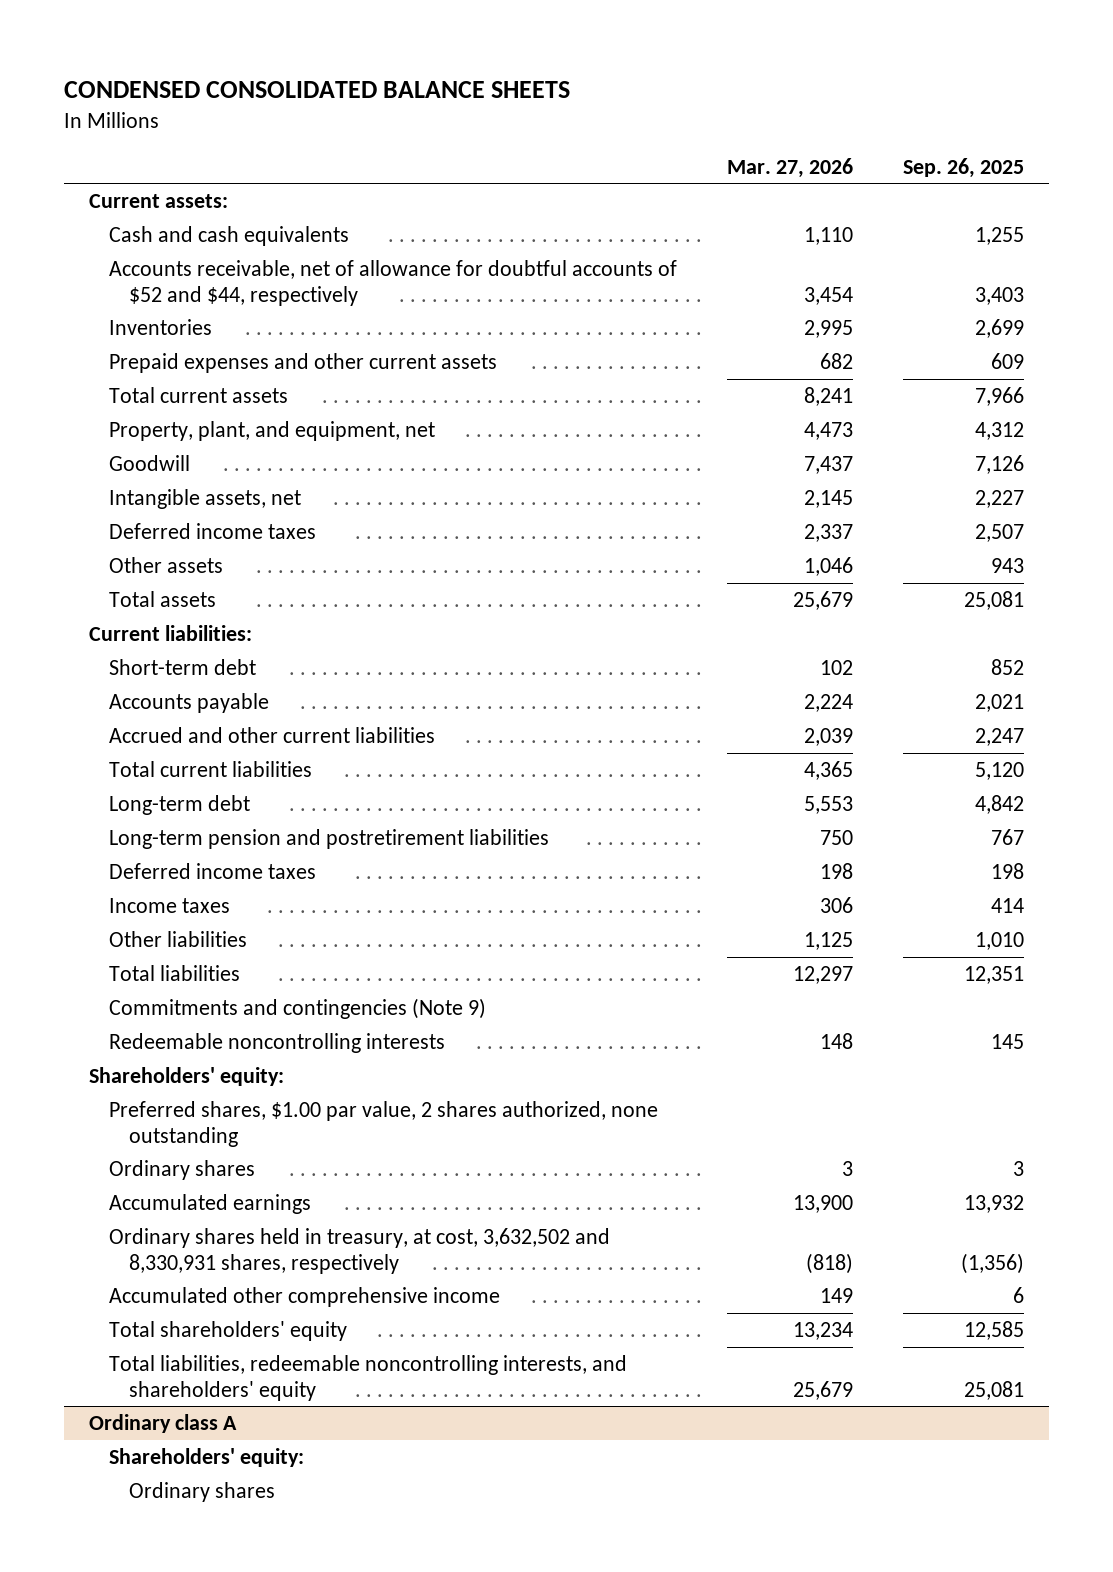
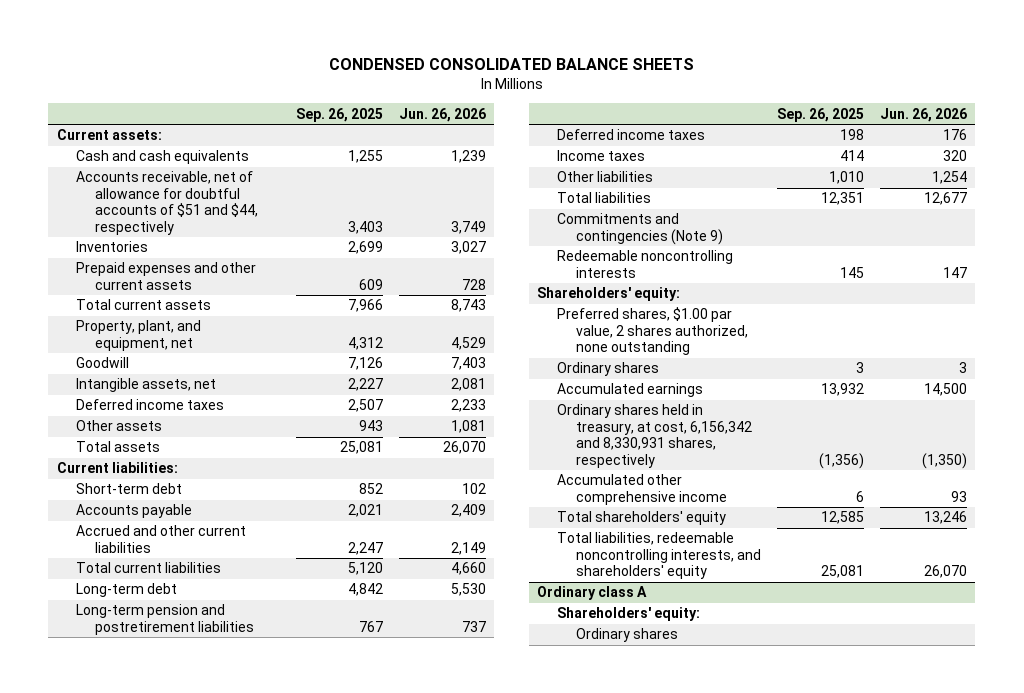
- | Mar. 27, 2026 | Sep. 26, 2025
+ | Sep. 26, 2025 | Jun. 26, 2026
- Accounts receivable, net of allowance for doubtful accounts of $52 and $44, respectively | 3,454 | 3,403
+ Accounts receivable, net of allowance for doubtful accounts of $51 and $44, respectively | 3,403 | 3,749
- Ordinary shares held in treasury, at cost, 3,632,502 and 8,330,931 shares, respectively | (818) | (1,356)
+ Ordinary shares held in treasury, at cost, 6,156,342 and 8,330,931 shares, respectively | (1,356) | (1,350)

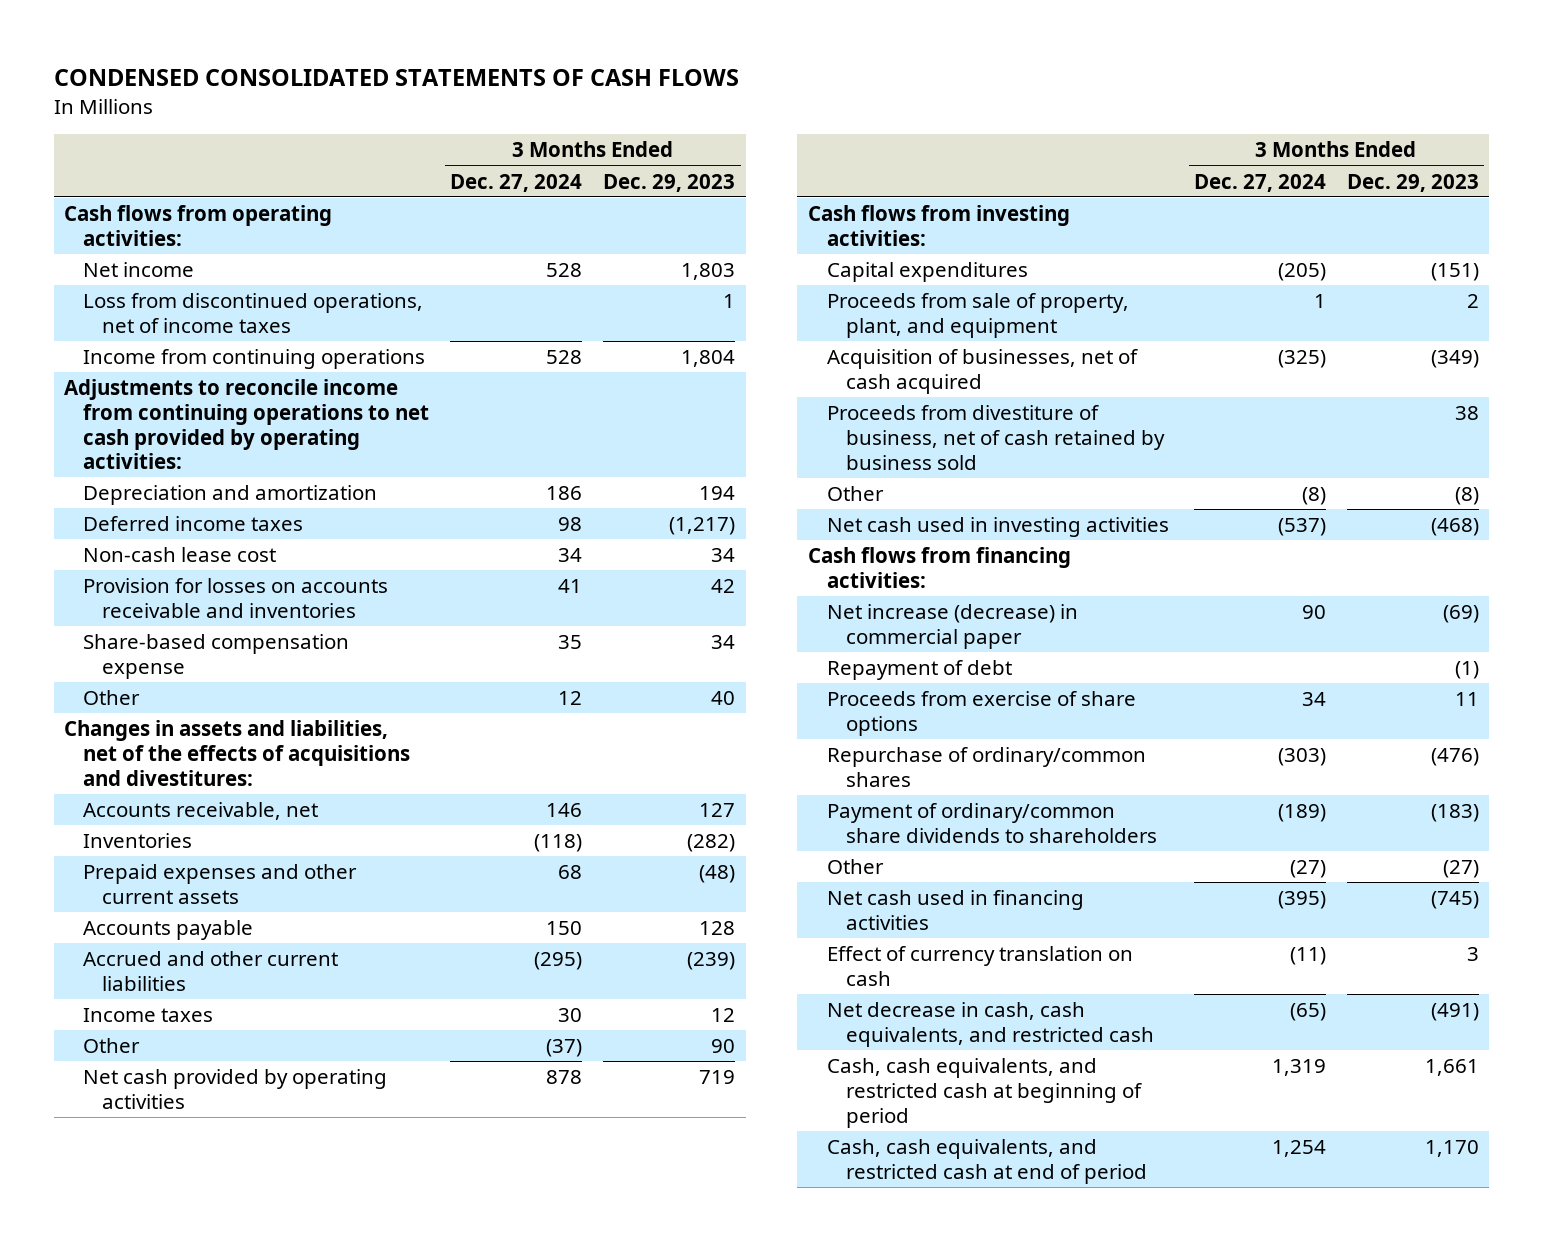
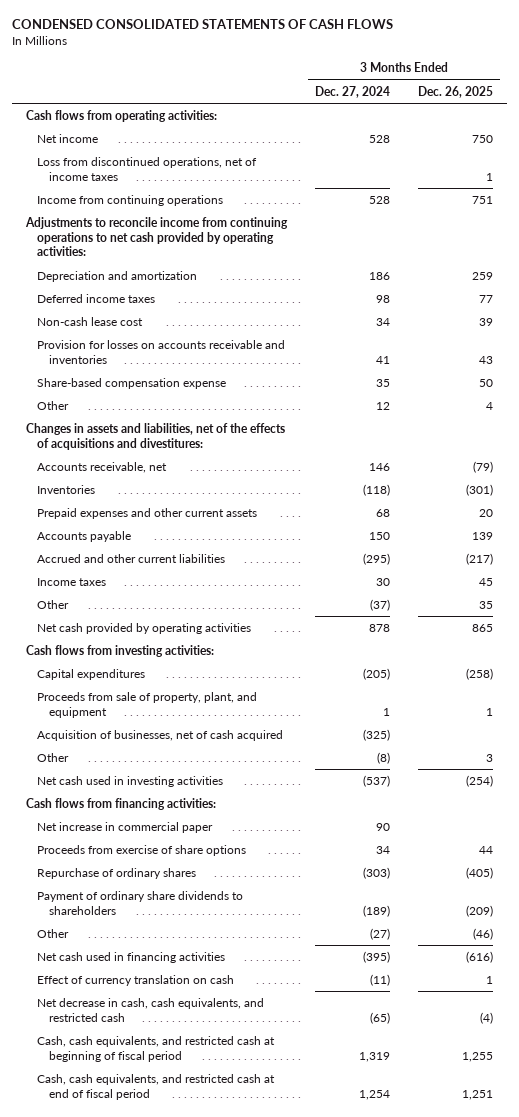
- | 3 Months Ended Dec. 27, 2024 | 3 Months Ended Dec. 29, 2023
+ | 3 Months Ended Dec. 27, 2024 | 3 Months Ended Dec. 26, 2025
- Proceeds from divestiture of business, net of cash retained by business sold | | 38
- Net increase (decrease) in commercial paper | 90 | (69)
- Repayment of debt | | (1)
+ Net increase in commercial paper | 90 |
- Repurchase of ordinary/common shares | (303) | (476)
- Payment of ordinary/common share dividends to shareholders | (189) | (183)
+ Repurchase of ordinary shares | (303) | (405)
+ Payment of ordinary share dividends to shareholders | (189) | (209)
- Cash, cash equivalents, and restricted cash at beginning of period | 1,319 | 1,661
- Cash, cash equivalents, and restricted cash at end of period | 1,254 | 1,170
+ Cash, cash equivalents, and restricted cash at beginning of fiscal period | 1,319 | 1,255
+ Cash, cash equivalents, and restricted cash at end of fiscal period | 1,254 | 1,251

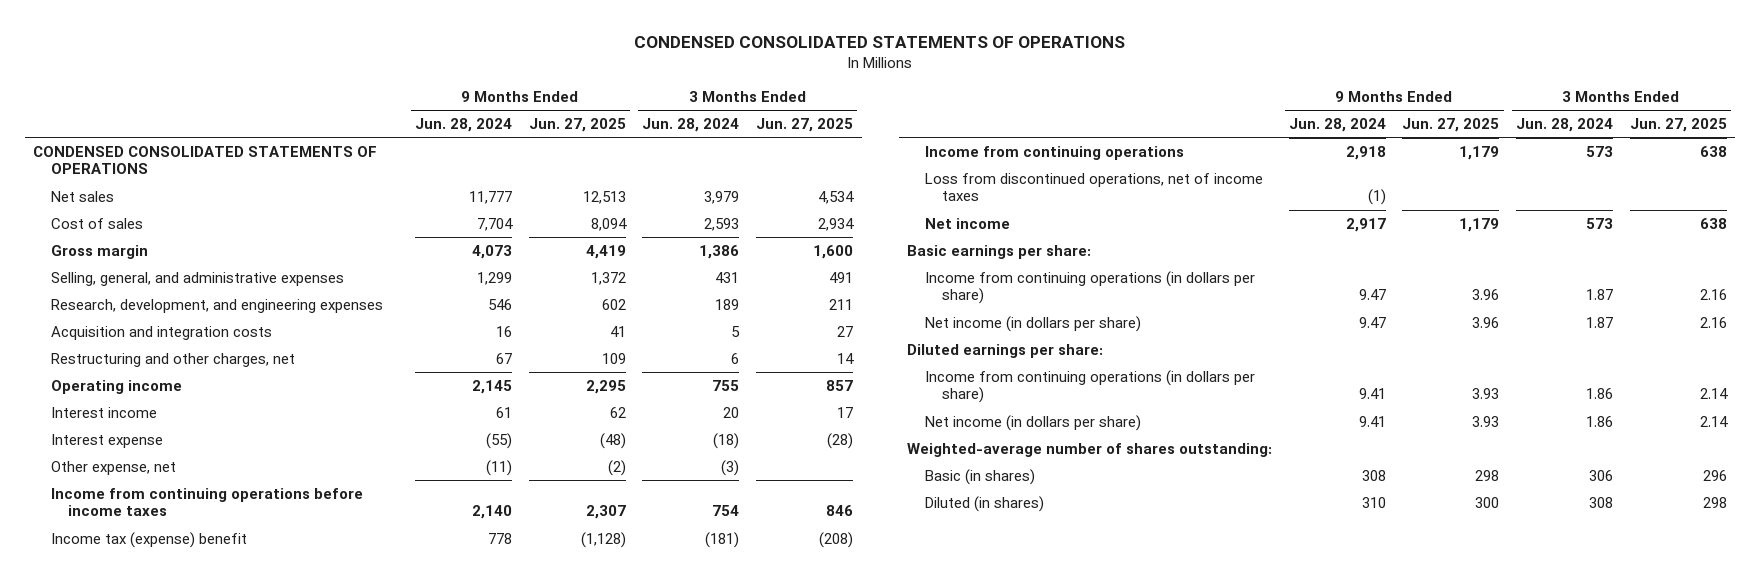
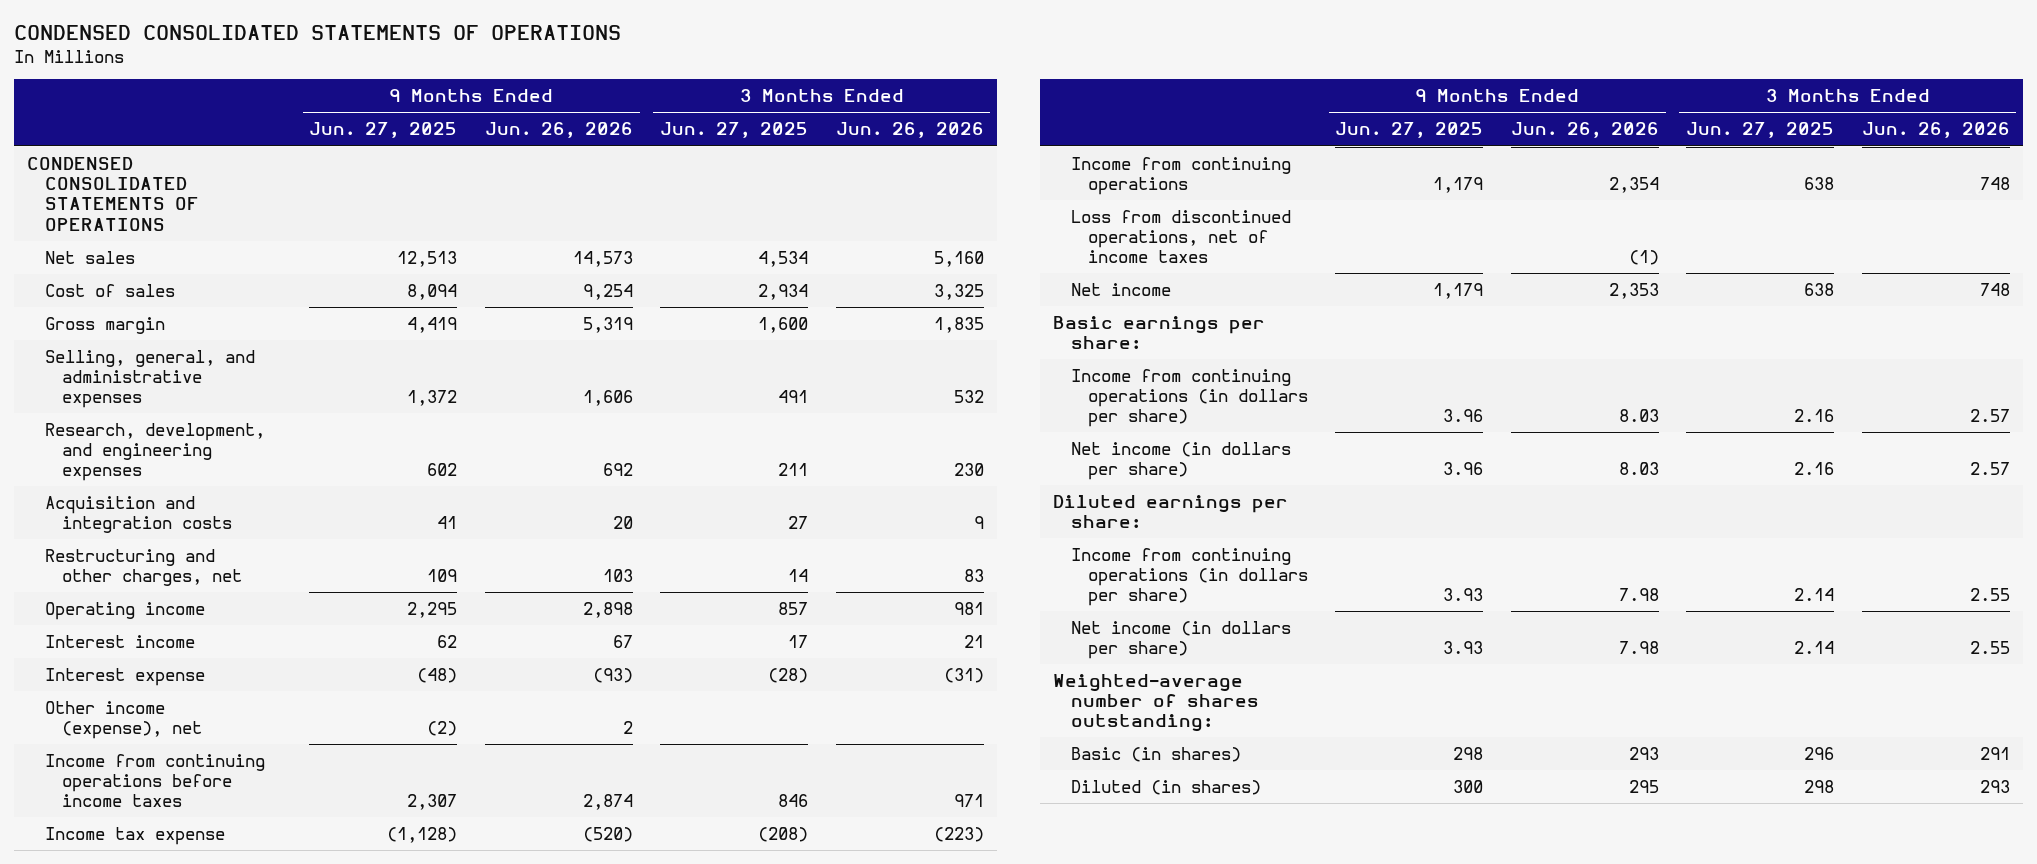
- | 9 Months Ended Jun. 28, 2024 | 9 Months Ended Jun. 27, 2025 | 3 Months Ended Jun. 28, 2024 | 3 Months Ended Jun. 27, 2025
+ | 9 Months Ended Jun. 27, 2025 | 9 Months Ended Jun. 26, 2026 | 3 Months Ended Jun. 27, 2025 | 3 Months Ended Jun. 26, 2026
- Other expense, net | (11) | (2) | (3) |
+ Other income (expense), net | (2) | 2 | |
- Income tax (expense) benefit | 778 | (1,128) | (181) | (208)
+ Income tax expense | (1,128) | (520) | (208) | (223)

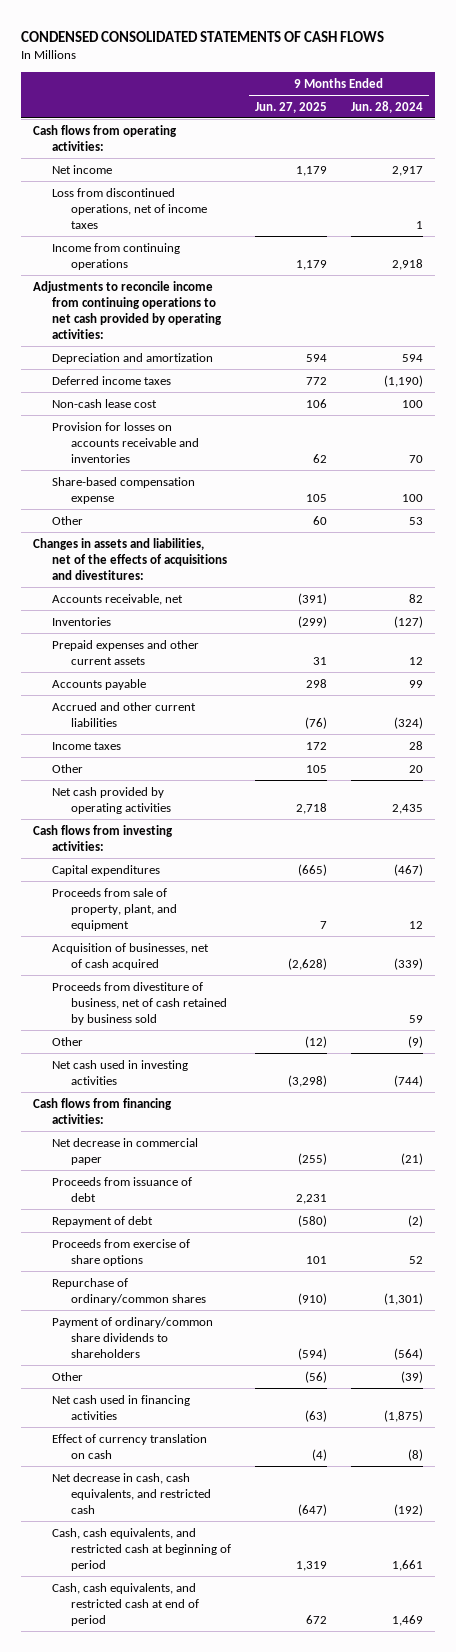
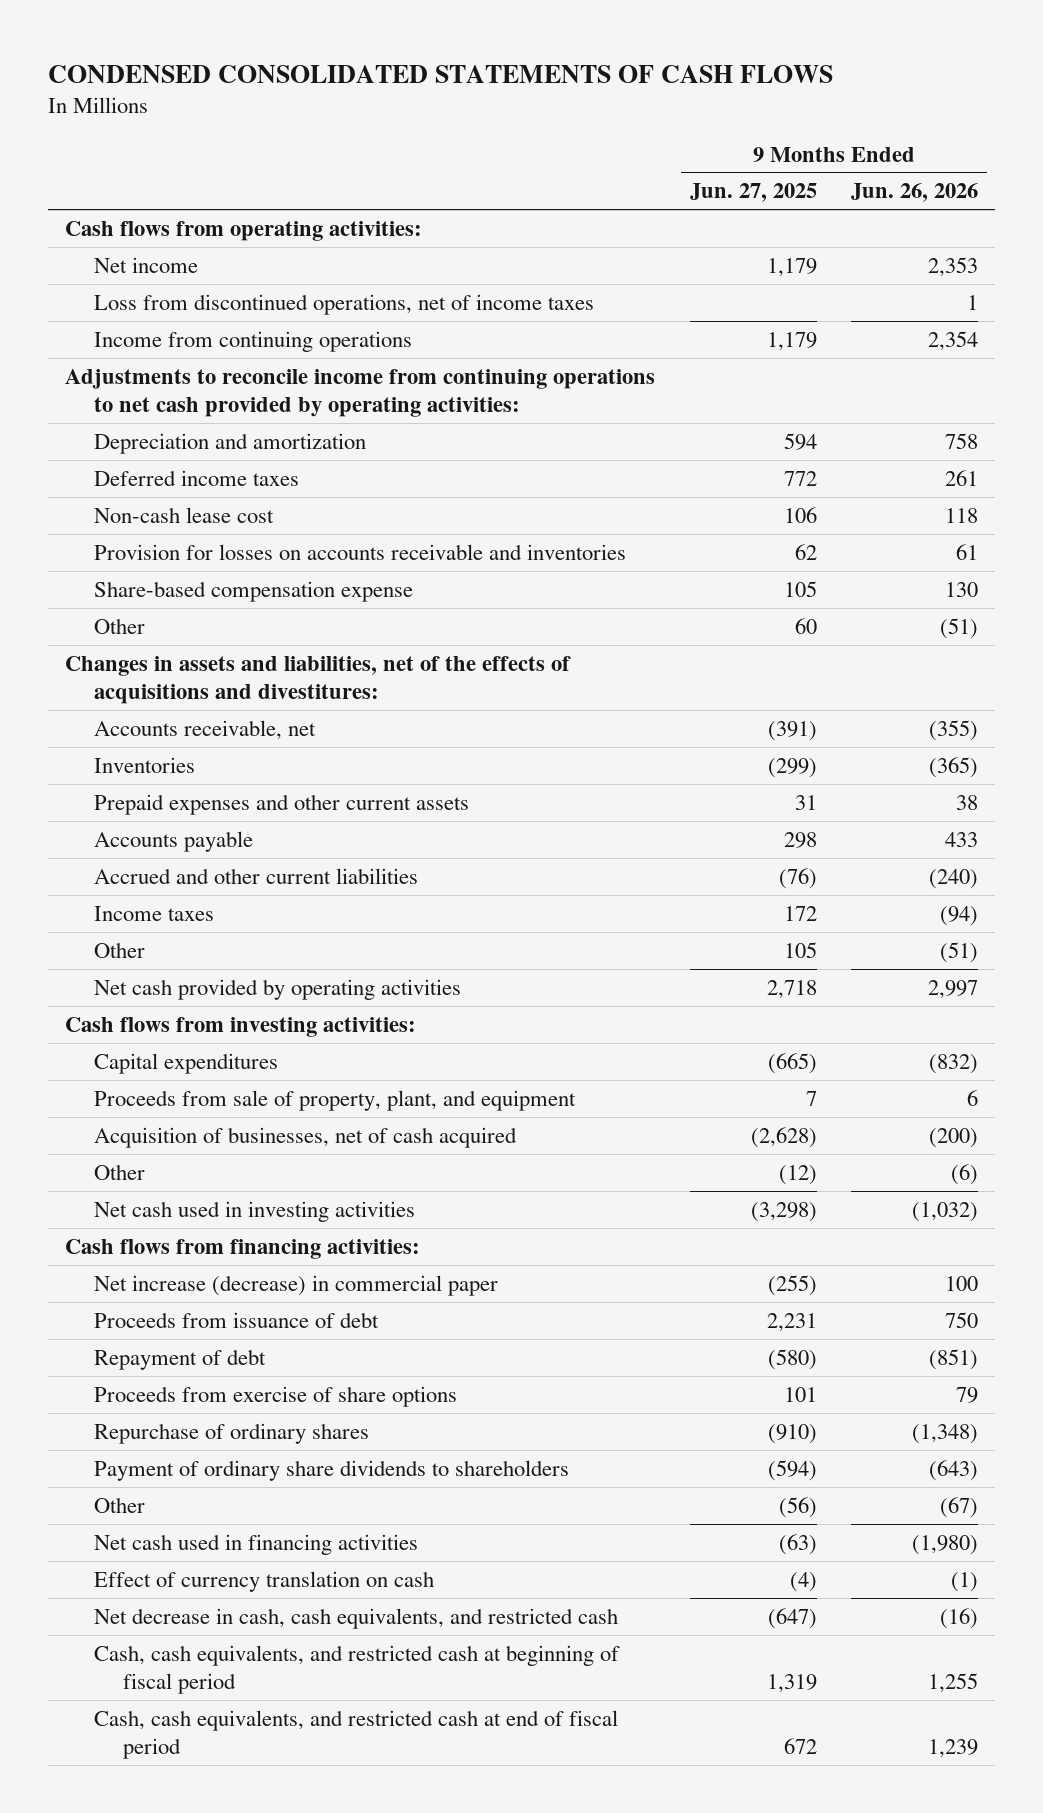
- | 9 Months Ended Jun. 27, 2025 | 9 Months Ended Jun. 28, 2024
+ | 9 Months Ended Jun. 27, 2025 | 9 Months Ended Jun. 26, 2026
- Proceeds from divestiture of business, net of cash retained by business sold | | 59
- Net decrease in commercial paper | (255) | (21)
+ Net increase (decrease) in commercial paper | (255) | 100
- Repurchase of ordinary/common shares | (910) | (1,301)
- Payment of ordinary/common share dividends to shareholders | (594) | (564)
+ Repurchase of ordinary shares | (910) | (1,348)
+ Payment of ordinary share dividends to shareholders | (594) | (643)
- Cash, cash equivalents, and restricted cash at beginning of period | 1,319 | 1,661
- Cash, cash equivalents, and restricted cash at end of period | 672 | 1,469
+ Cash, cash equivalents, and restricted cash at beginning of fiscal period | 1,319 | 1,255
+ Cash, cash equivalents, and restricted cash at end of fiscal period | 672 | 1,239

